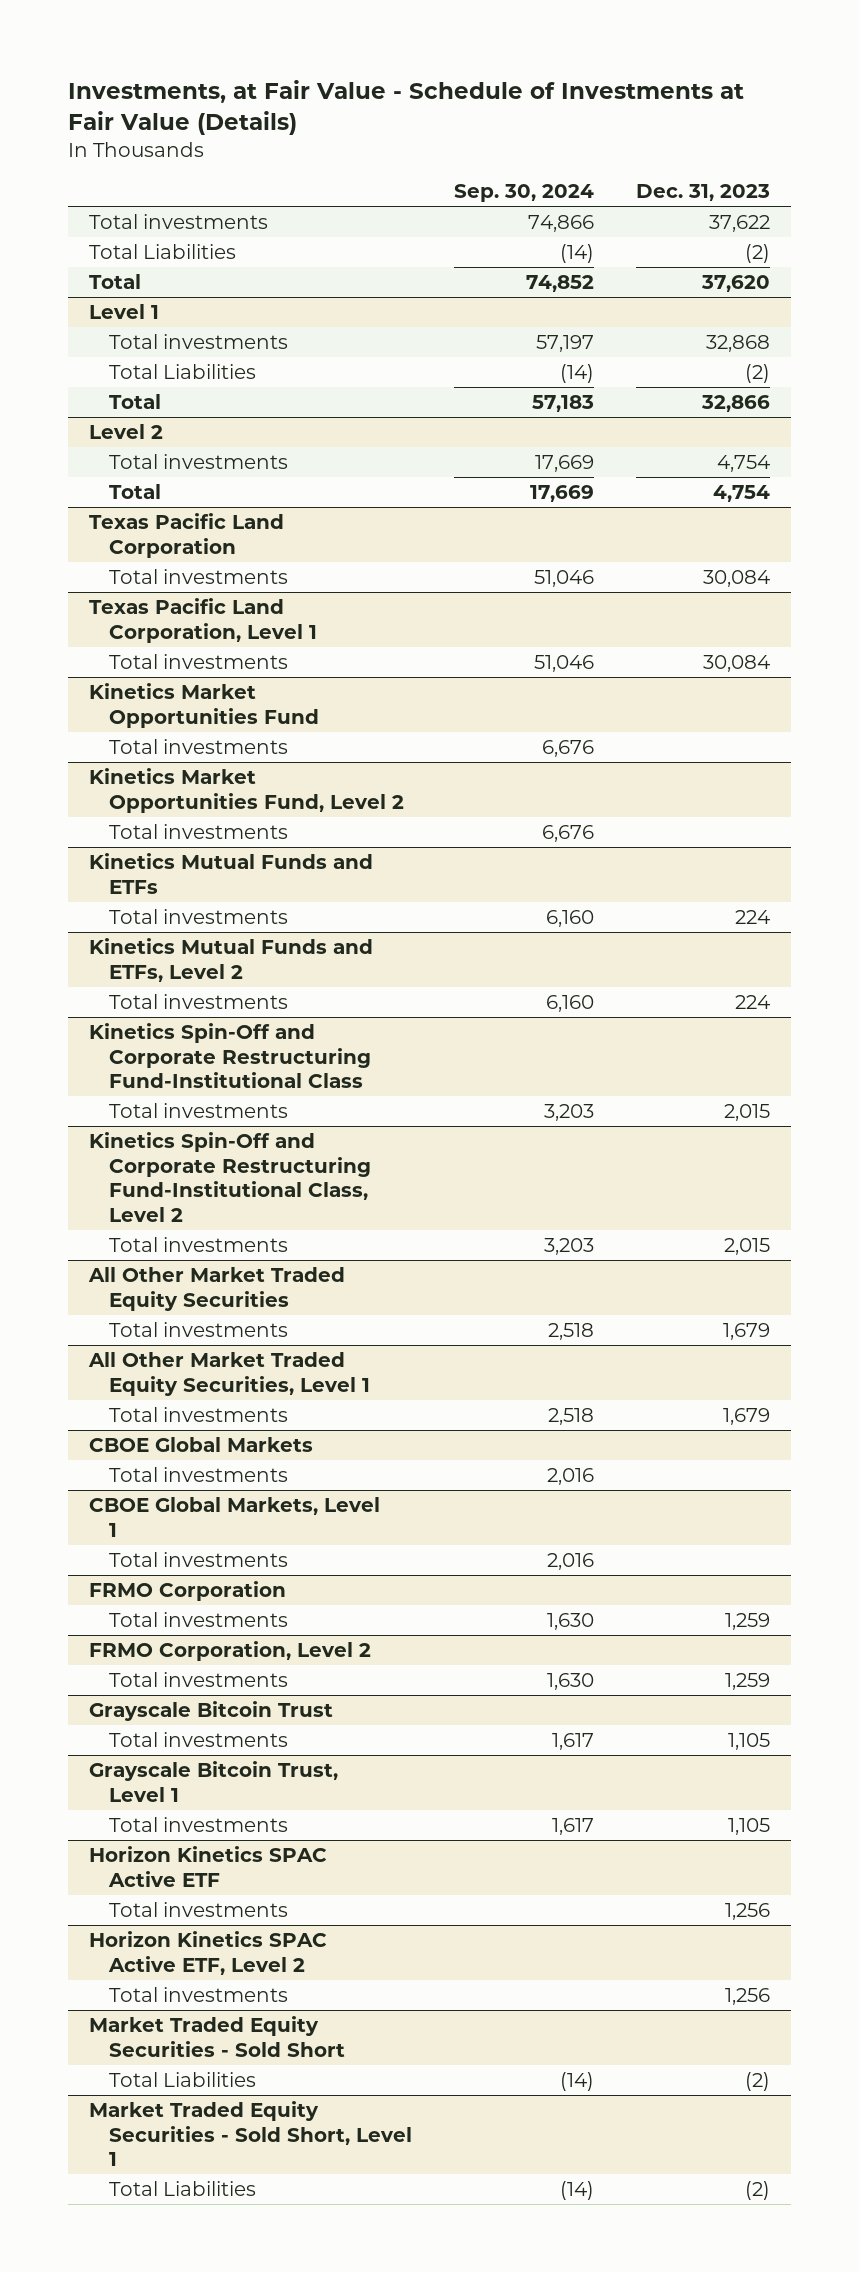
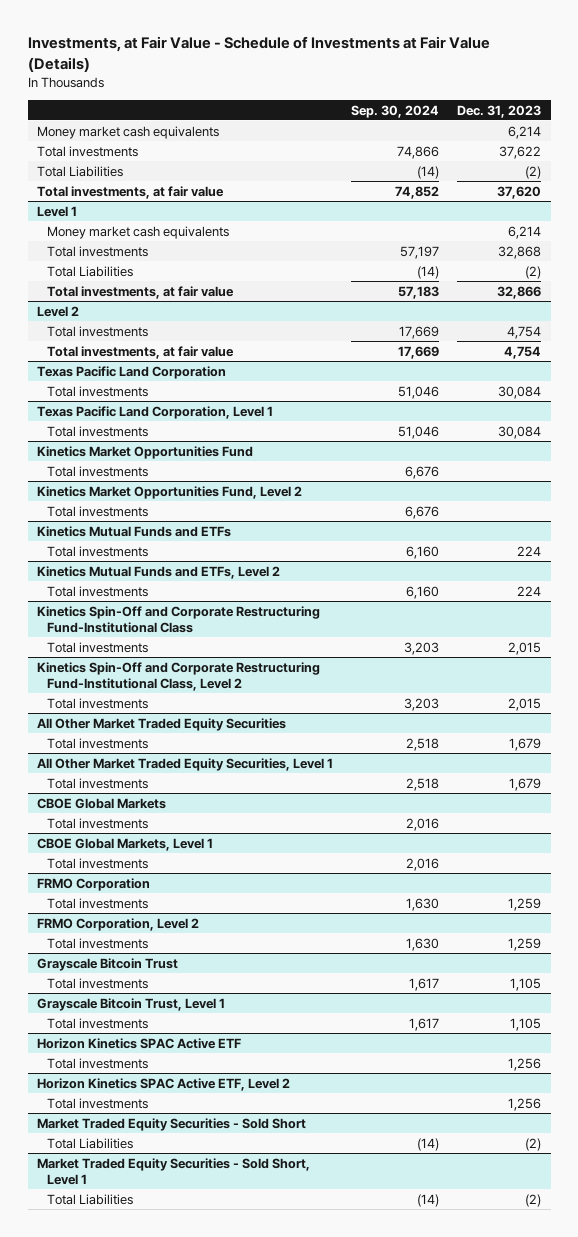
+ Money market cash equivalents | | 6,214
- Total | 74,852 | 37,620
+ Total investments, at fair value | 74,852 | 37,620
@ Level 1
+ Money market cash equivalents | | 6,214
- Total | 57,183 | 32,866
+ Total investments, at fair value | 57,183 | 32,866
@ Level 2
- Total | 17,669 | 4,754
+ Total investments, at fair value | 17,669 | 4,754

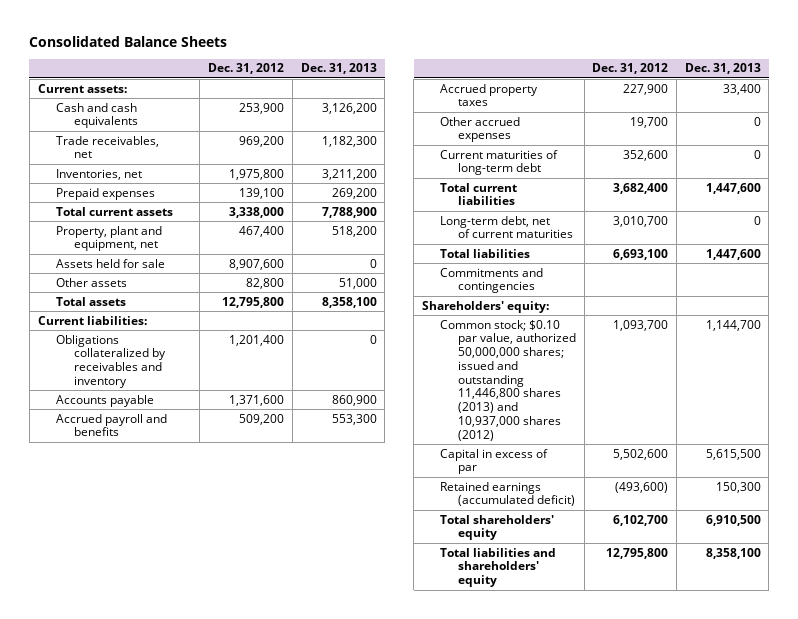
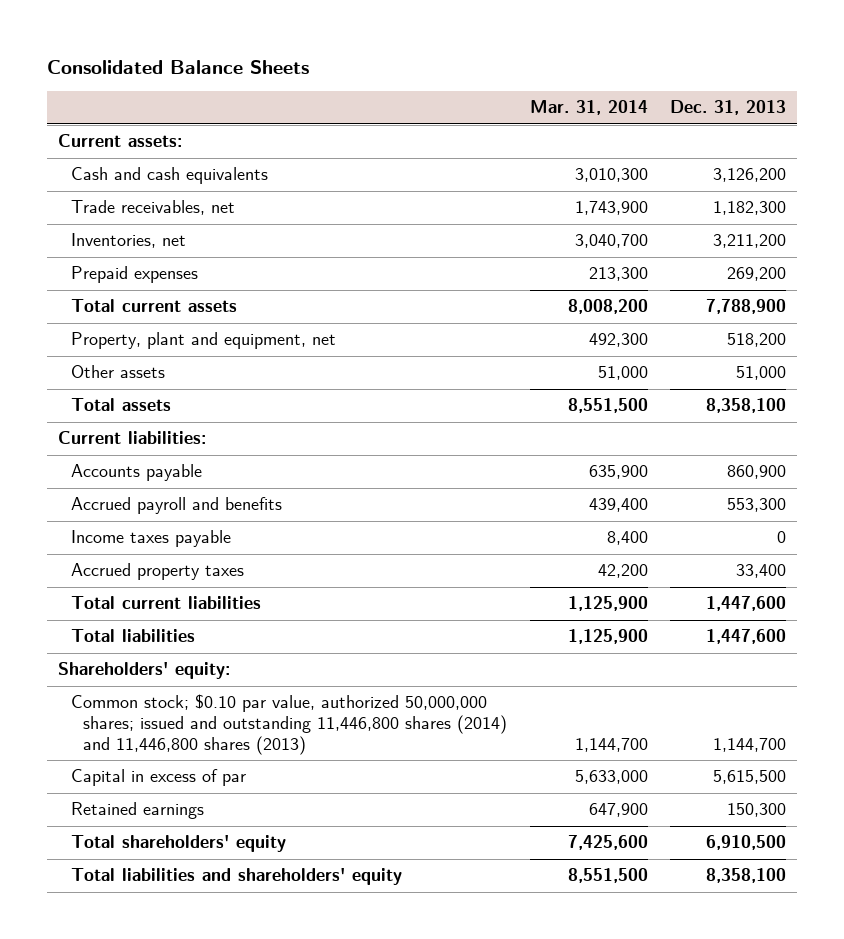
- | Dec. 31, 2012 | Dec. 31, 2013
+ | Mar. 31, 2014 | Dec. 31, 2013
- Assets held for sale | 8,907,600 | 0
- Obligations collateralized by receivables and inventory | 1,201,400 | 0
+ Income taxes payable | 8,400 | 0
- Other accrued expenses | 19,700 | 0
- Current maturities of long-term debt | 352,600 | 0
- Long-term debt, net of current maturities | 3,010,700 | 0
- Commitments and contingencies
- Common stock; $0.10 par value, authorized 50,000,000 shares; issued and outstanding 11,446,800 shares (2013) and 10,937,000 shares (2012) | 1,093,700 | 1,144,700
+ Common stock; $0.10 par value, authorized 50,000,000 shares; issued and outstanding 11,446,800 shares (2014) and 11,446,800 shares (2013) | 1,144,700 | 1,144,700
- Retained earnings (accumulated deficit) | (493,600) | 150,300
+ Retained earnings | 647,900 | 150,300

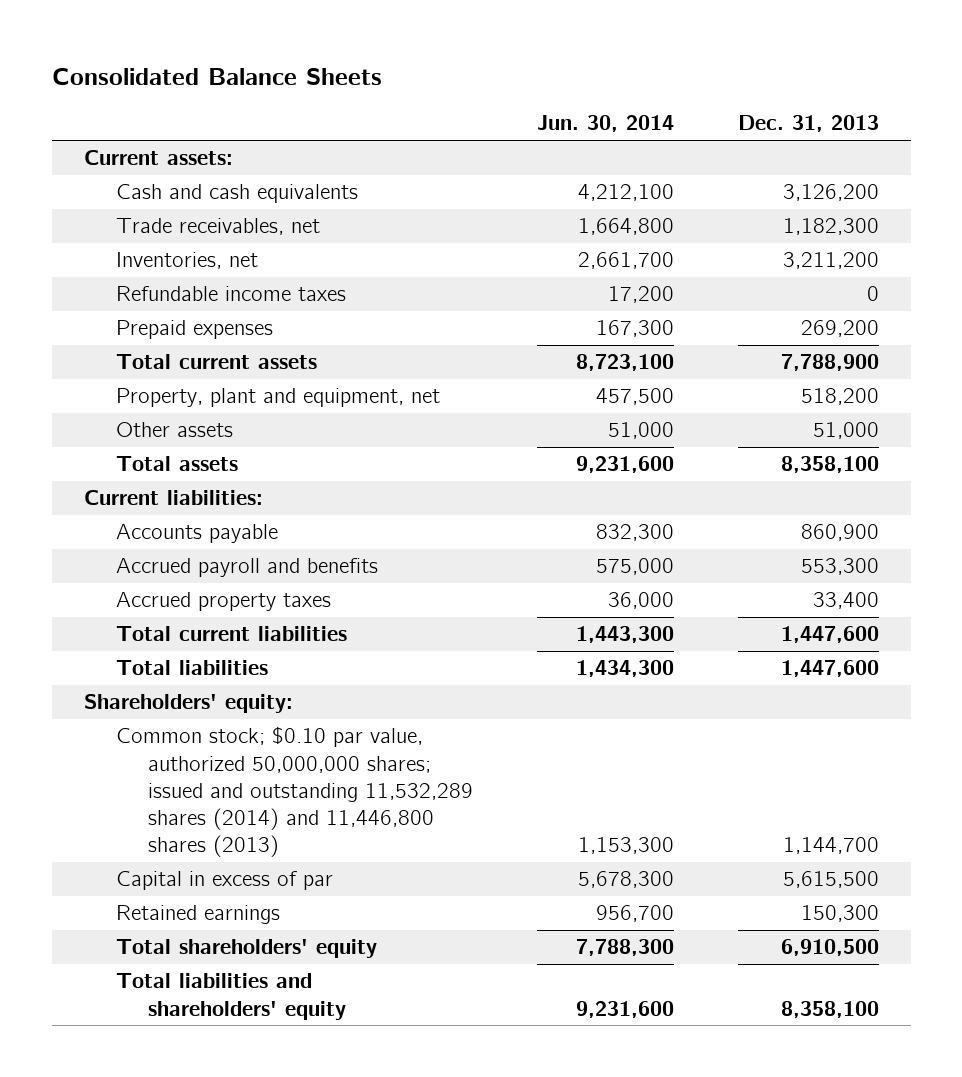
- | Mar. 31, 2014 | Dec. 31, 2013
+ | Jun. 30, 2014 | Dec. 31, 2013
+ Refundable income taxes | 17,200 | 0
- Income taxes payable | 8,400 | 0
- Common stock; $0.10 par value, authorized 50,000,000 shares; issued and outstanding 11,446,800 shares (2014) and 11,446,800 shares (2013) | 1,144,700 | 1,144,700
+ Common stock; $0.10 par value, authorized 50,000,000 shares; issued and outstanding 11,532,289 shares (2014) and 11,446,800 shares (2013) | 1,153,300 | 1,144,700

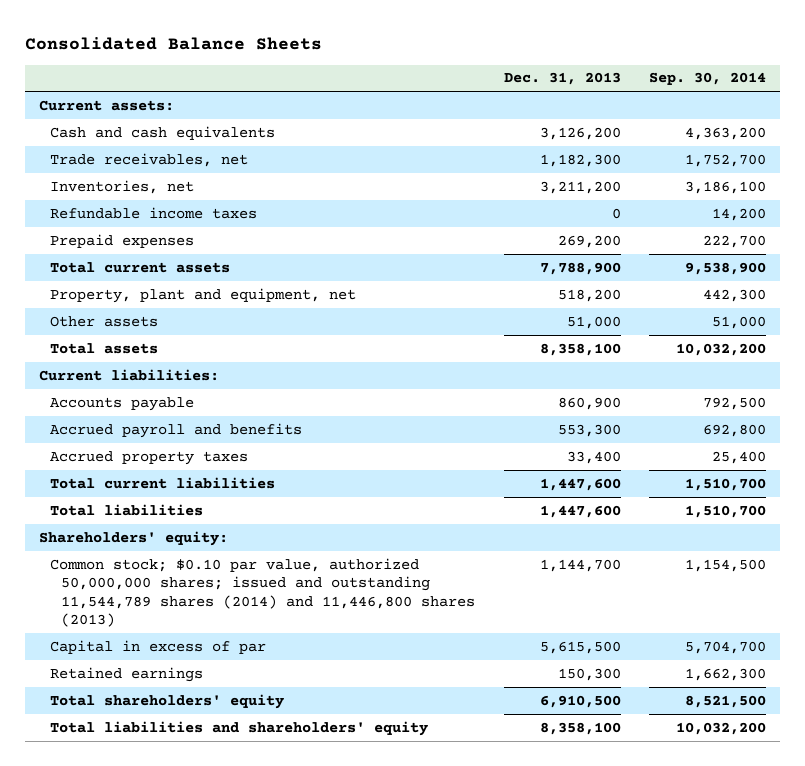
- | Jun. 30, 2014 | Dec. 31, 2013
+ | Dec. 31, 2013 | Sep. 30, 2014
- Common stock; $0.10 par value, authorized 50,000,000 shares; issued and outstanding 11,532,289 shares (2014) and 11,446,800 shares (2013) | 1,153,300 | 1,144,700
+ Common stock; $0.10 par value, authorized 50,000,000 shares; issued and outstanding 11,544,789 shares (2014) and 11,446,800 shares (2013) | 1,144,700 | 1,154,500

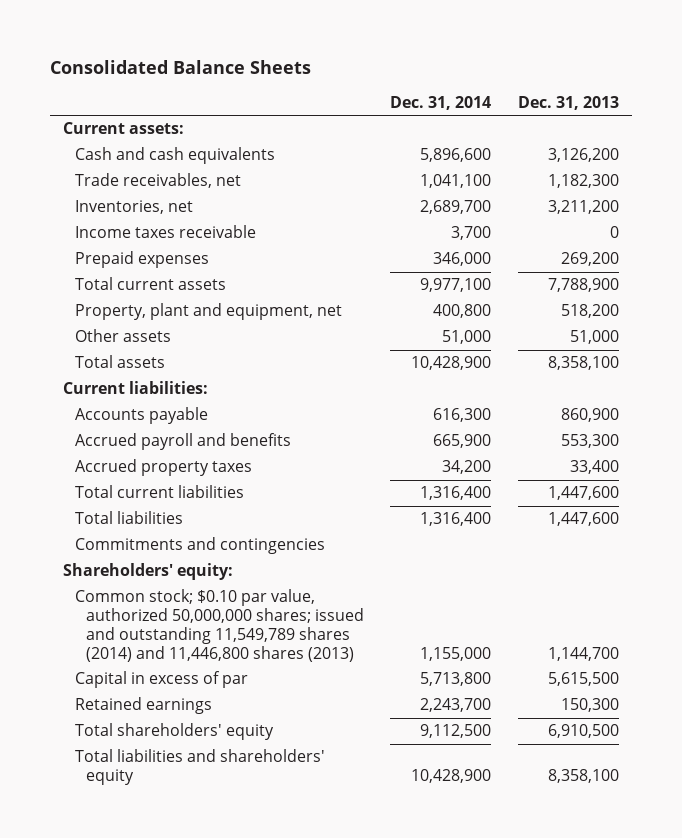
- | Dec. 31, 2013 | Sep. 30, 2014
+ | Dec. 31, 2014 | Dec. 31, 2013
- Refundable income taxes | 0 | 14,200
+ Income taxes receivable | 3,700 | 0
+ Commitments and contingencies
- Common stock; $0.10 par value, authorized 50,000,000 shares; issued and outstanding 11,544,789 shares (2014) and 11,446,800 shares (2013) | 1,144,700 | 1,154,500
+ Common stock; $0.10 par value, authorized 50,000,000 shares; issued and outstanding 11,549,789 shares (2014) and 11,446,800 shares (2013) | 1,155,000 | 1,144,700

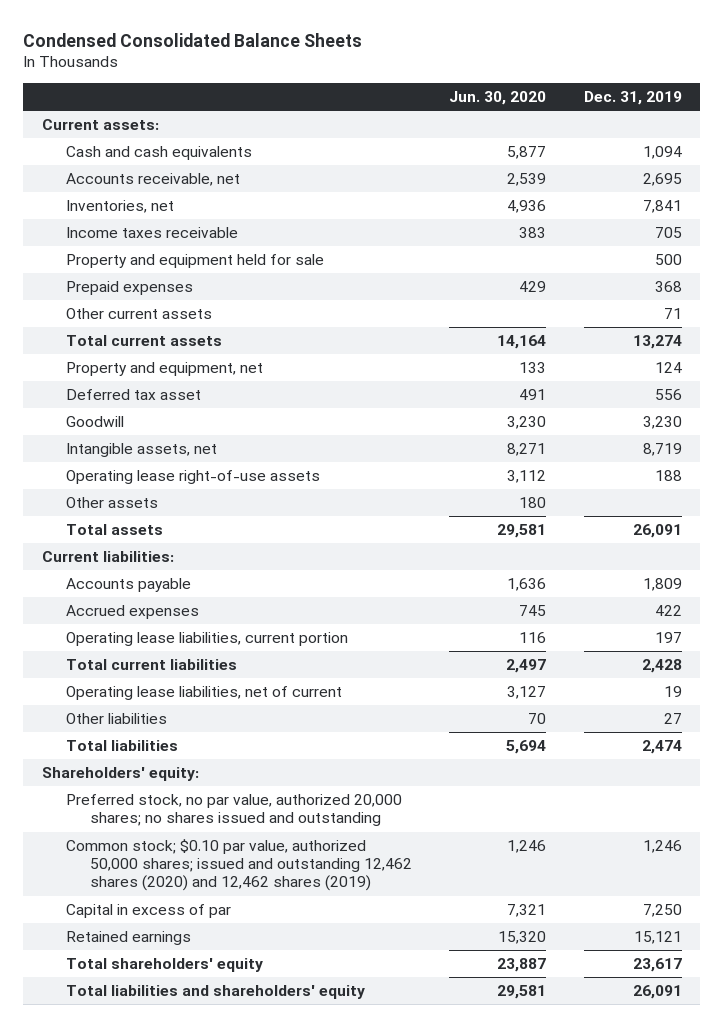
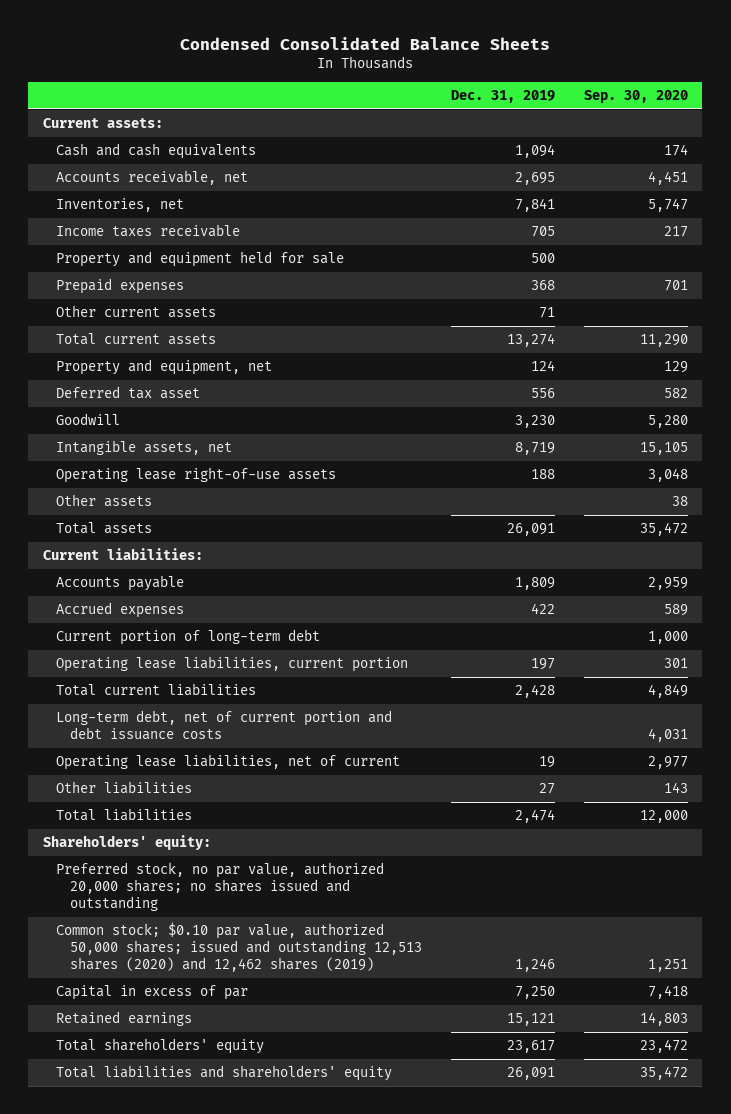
- | Jun. 30, 2020 | Dec. 31, 2019
+ | Dec. 31, 2019 | Sep. 30, 2020
+ Current portion of long-term debt | | 1,000
+ Long-term debt, net of current portion and debt issuance costs | | 4,031
- Common stock; $0.10 par value, authorized 50,000 shares; issued and outstanding 12,462 shares (2020) and 12,462 shares (2019) | 1,246 | 1,246
+ Common stock; $0.10 par value, authorized 50,000 shares; issued and outstanding 12,513 shares (2020) and 12,462 shares (2019) | 1,246 | 1,251

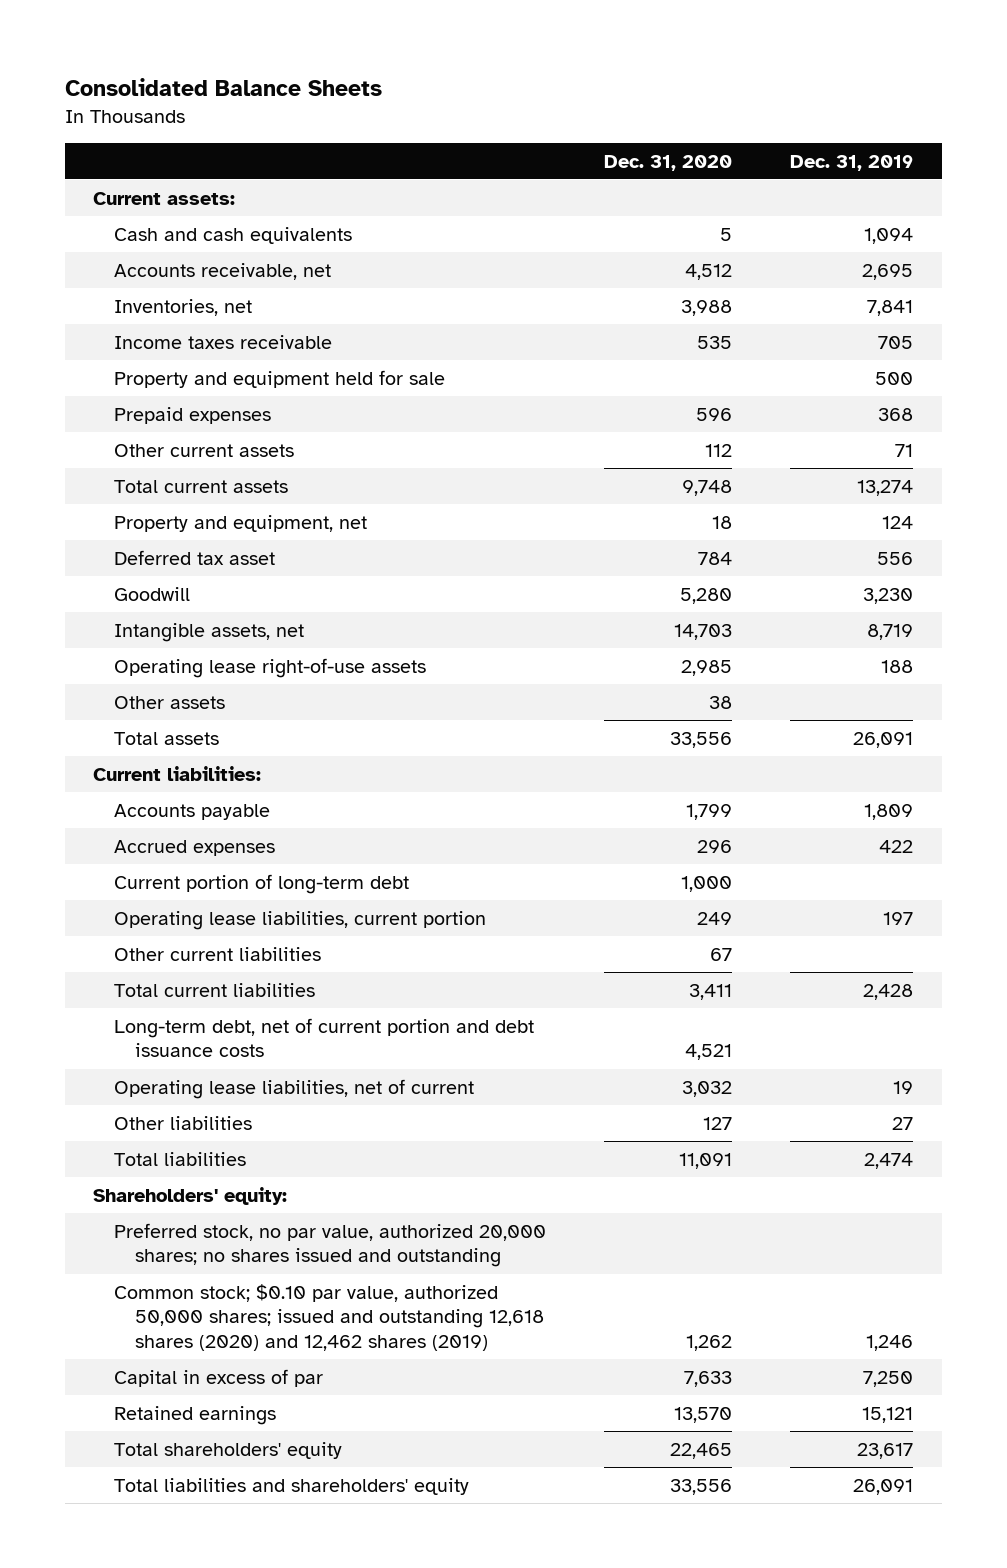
- Condensed Consolidated Balance Sheets
+ Consolidated Balance Sheets
- | Dec. 31, 2019 | Sep. 30, 2020
+ | Dec. 31, 2020 | Dec. 31, 2019
+ Other current liabilities | 67 |
- Common stock; $0.10 par value, authorized 50,000 shares; issued and outstanding 12,513 shares (2020) and 12,462 shares (2019) | 1,246 | 1,251
+ Common stock; $0.10 par value, authorized 50,000 shares; issued and outstanding 12,618 shares (2020) and 12,462 shares (2019) | 1,262 | 1,246

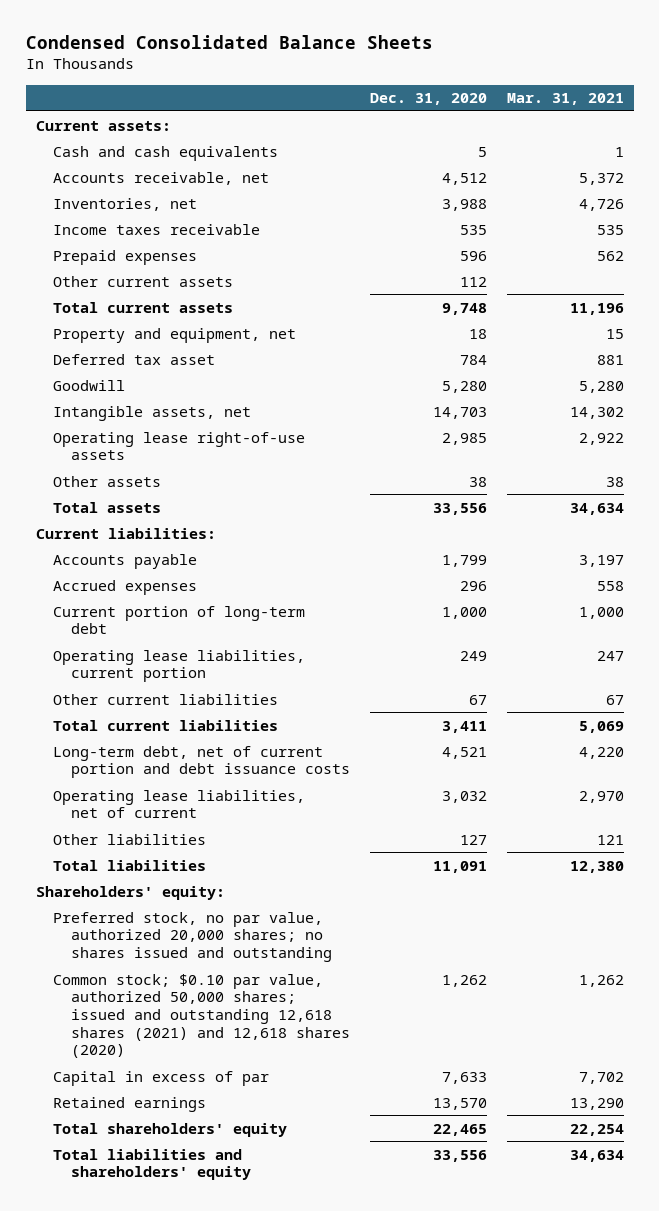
- Consolidated Balance Sheets
+ Condensed Consolidated Balance Sheets
- | Dec. 31, 2020 | Dec. 31, 2019
+ | Dec. 31, 2020 | Mar. 31, 2021
- Property and equipment held for sale | | 500
- Common stock; $0.10 par value, authorized 50,000 shares; issued and outstanding 12,618 shares (2020) and 12,462 shares (2019) | 1,262 | 1,246
+ Common stock; $0.10 par value, authorized 50,000 shares; issued and outstanding 12,618 shares (2021) and 12,618 shares (2020) | 1,262 | 1,262

